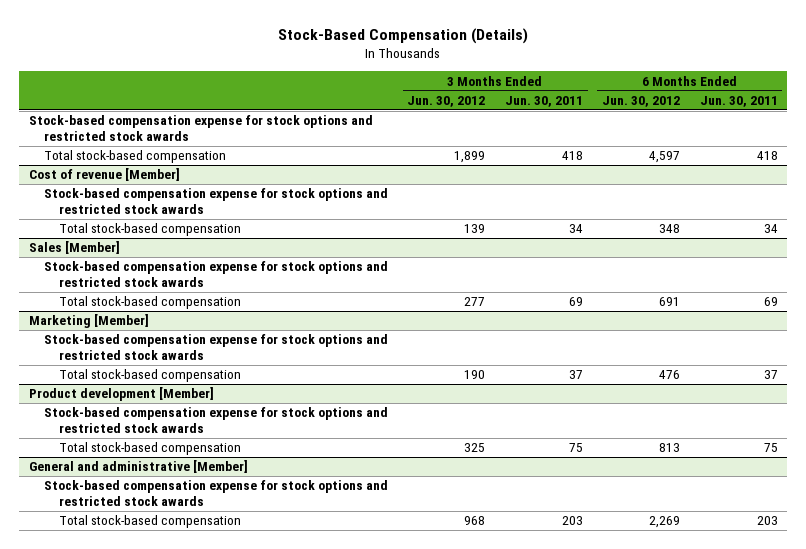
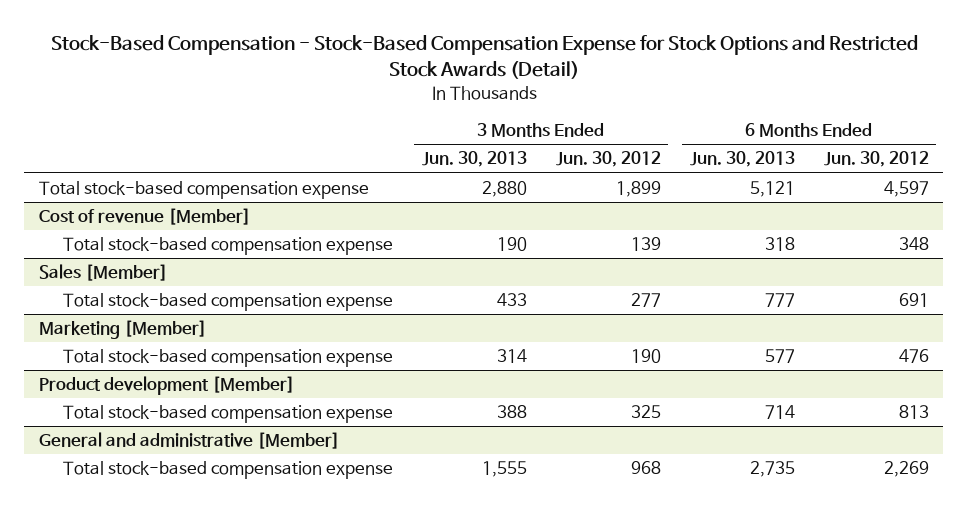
- Stock-Based Compensation (Details)
+ Stock-Based Compensation - Stock-Based Compensation Expense for Stock Options and Restricted Stock Awards (Detail)
- | 3 Months Ended Jun. 30, 2012 | 3 Months Ended Jun. 30, 2011 | 6 Months Ended Jun. 30, 2012 | 6 Months Ended Jun. 30, 2011
+ | 3 Months Ended Jun. 30, 2013 | 3 Months Ended Jun. 30, 2012 | 6 Months Ended Jun. 30, 2013 | 6 Months Ended Jun. 30, 2012
- Stock-based compensation expense for stock options and restricted stock awards
- Total stock-based compensation | 1,899 | 418 | 4,597 | 418
+ Total stock-based compensation expense | 2,880 | 1,899 | 5,121 | 4,597
@ Cost of revenue [Member]
- Stock-based compensation expense for stock options and restricted stock awards
- Total stock-based compensation | 139 | 34 | 348 | 34
+ Total stock-based compensation expense | 190 | 139 | 318 | 348
@ Sales [Member]
- Stock-based compensation expense for stock options and restricted stock awards
- Total stock-based compensation | 277 | 69 | 691 | 69
+ Total stock-based compensation expense | 433 | 277 | 777 | 691
@ Marketing [Member]
- Stock-based compensation expense for stock options and restricted stock awards
- Total stock-based compensation | 190 | 37 | 476 | 37
+ Total stock-based compensation expense | 314 | 190 | 577 | 476
@ Product development [Member]
- Stock-based compensation expense for stock options and restricted stock awards
- Total stock-based compensation | 325 | 75 | 813 | 75
+ Total stock-based compensation expense | 388 | 325 | 714 | 813
@ General and administrative [Member]
- Stock-based compensation expense for stock options and restricted stock awards
- Total stock-based compensation | 968 | 203 | 2,269 | 203
+ Total stock-based compensation expense | 1,555 | 968 | 2,735 | 2,269

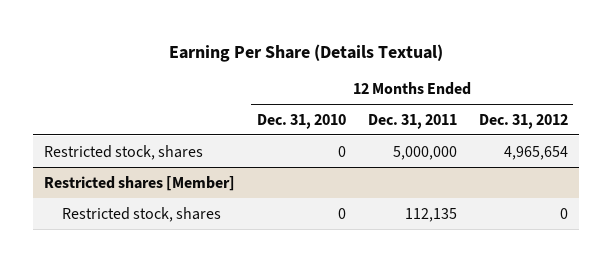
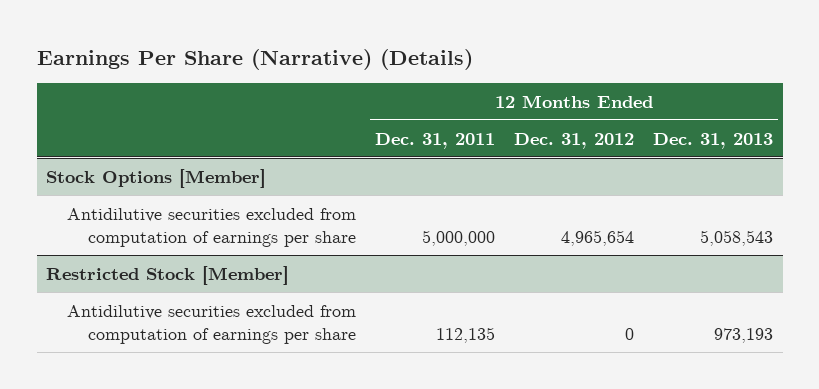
- Earning Per Share (Details Textual)
+ Earnings Per Share (Narrative) (Details)
- | 12 Months Ended Dec. 31, 2010 | 12 Months Ended Dec. 31, 2011 | 12 Months Ended Dec. 31, 2012
+ | 12 Months Ended Dec. 31, 2011 | 12 Months Ended Dec. 31, 2012 | 12 Months Ended Dec. 31, 2013
- Restricted stock, shares | 0 | 5,000,000 | 4,965,654
- Restricted shares [Member]
- Restricted stock, shares | 0 | 112,135 | 0
+ Stock Options [Member]
+ Antidilutive securities excluded from computation of earnings per share | 5,000,000 | 4,965,654 | 5,058,543
+ Restricted Stock [Member]
+ Antidilutive securities excluded from computation of earnings per share | 112,135 | 0 | 973,193

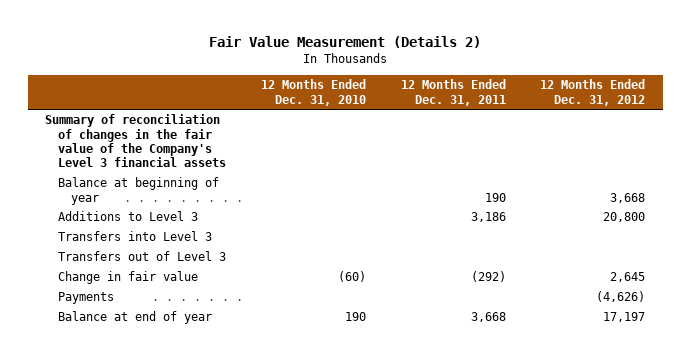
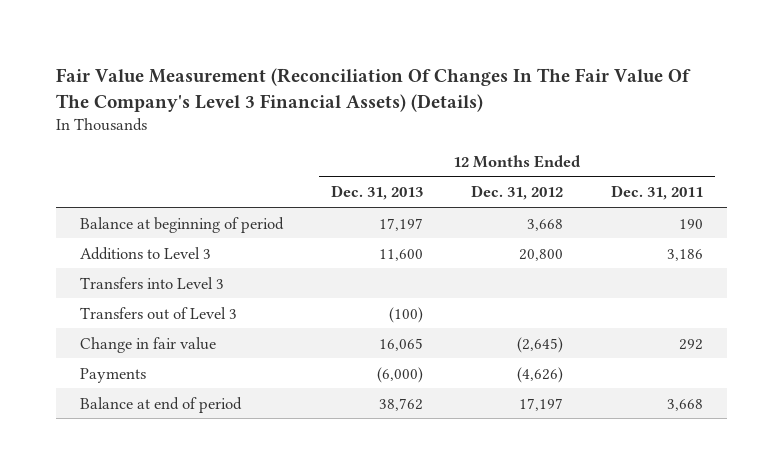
- Fair Value Measurement (Details 2)
+ Fair Value Measurement (Reconciliation Of Changes In The Fair Value Of The Company's Level 3 Financial Assets) (Details)
- | 12 Months Ended Dec. 31, 2010 | 12 Months Ended Dec. 31, 2011 | 12 Months Ended Dec. 31, 2012
+ | 12 Months Ended Dec. 31, 2013 | 12 Months Ended Dec. 31, 2012 | 12 Months Ended Dec. 31, 2011
- Summary of reconciliation of changes in the fair value of the Company's Level 3 financial assets
- Balance at beginning of year | | 190 | 3,668
+ Balance at beginning of period | 17,197 | 3,668 | 190
- Change in fair value | (60) | (292) | 2,645
+ Change in fair value | 16,065 | (2,645) | 292
- Balance at end of year | 190 | 3,668 | 17,197
+ Balance at end of period | 38,762 | 17,197 | 3,668

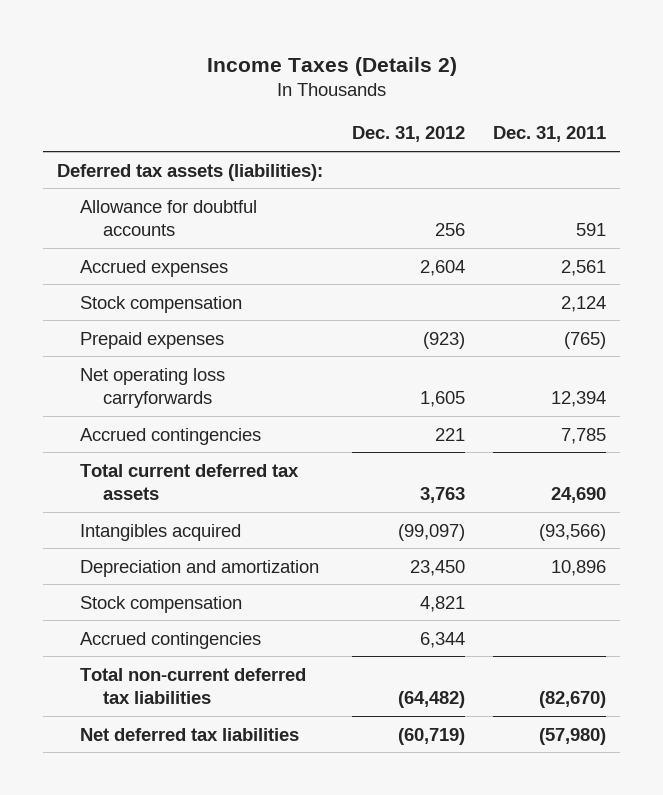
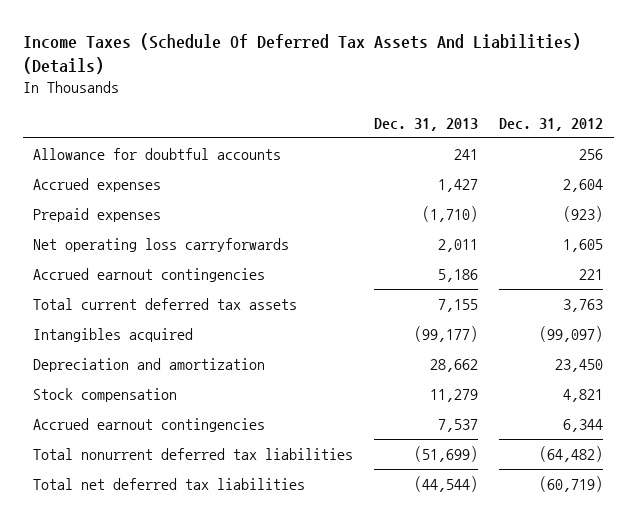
- Income Taxes (Details 2)
+ Income Taxes (Schedule Of Deferred Tax Assets And Liabilities) (Details)
- | Dec. 31, 2012 | Dec. 31, 2011
+ | Dec. 31, 2013 | Dec. 31, 2012
- Deferred tax assets (liabilities):
- Stock compensation | | 2,124
- Accrued contingencies | 221 | 7,785
+ Accrued earnout contingencies | 5,186 | 221
- Accrued contingencies | 6,344 |
- Total non-current deferred tax liabilities | (64,482) | (82,670)
- Net deferred tax liabilities | (60,719) | (57,980)
+ Accrued earnout contingencies | 7,537 | 6,344
+ Total nonurrent deferred tax liabilities | (51,699) | (64,482)
+ Total net deferred tax liabilities | (44,544) | (60,719)

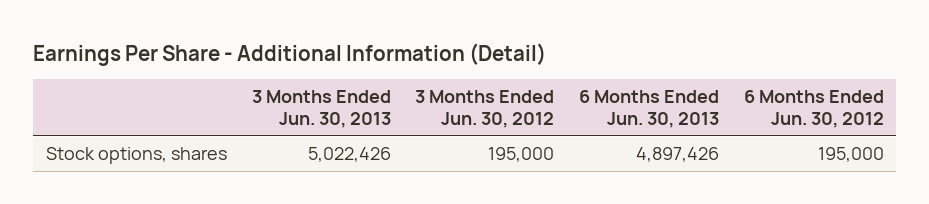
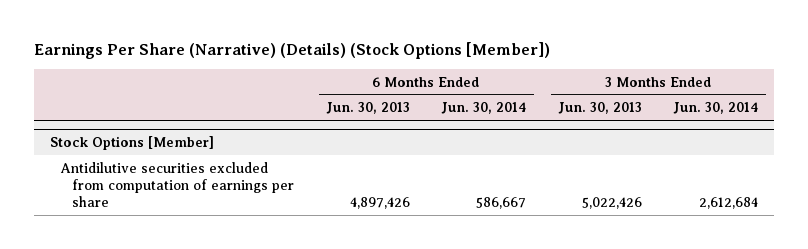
- Earnings Per Share - Additional Information (Detail)
+ Earnings Per Share (Narrative) (Details) (Stock Options [Member])
- | 3 Months Ended Jun. 30, 2013 | 3 Months Ended Jun. 30, 2012 | 6 Months Ended Jun. 30, 2013 | 6 Months Ended Jun. 30, 2012
+ | 6 Months Ended Jun. 30, 2013 | 6 Months Ended Jun. 30, 2014 | 3 Months Ended Jun. 30, 2013 | 3 Months Ended Jun. 30, 2014
- Stock options, shares | 5,022,426 | 195,000 | 4,897,426 | 195,000
+ Stock Options [Member]
+ Antidilutive securities excluded from computation of earnings per share | 4,897,426 | 586,667 | 5,022,426 | 2,612,684

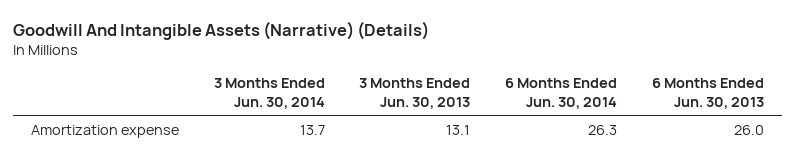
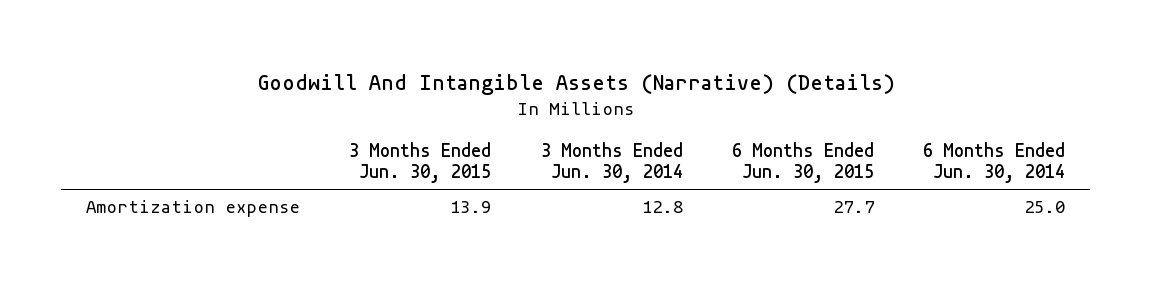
- | 3 Months Ended Jun. 30, 2014 | 3 Months Ended Jun. 30, 2013 | 6 Months Ended Jun. 30, 2014 | 6 Months Ended Jun. 30, 2013
+ | 3 Months Ended Jun. 30, 2015 | 3 Months Ended Jun. 30, 2014 | 6 Months Ended Jun. 30, 2015 | 6 Months Ended Jun. 30, 2014
- Amortization expense | 13.7 | 13.1 | 26.3 | 26.0
+ Amortization expense | 13.9 | 12.8 | 27.7 | 25.0

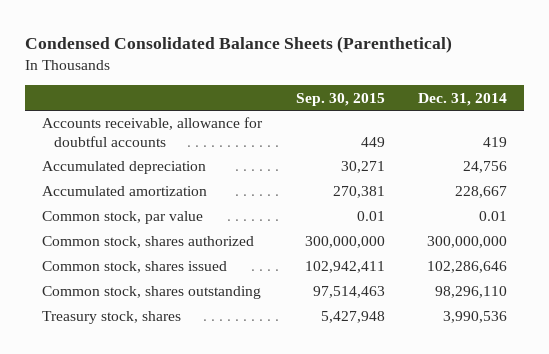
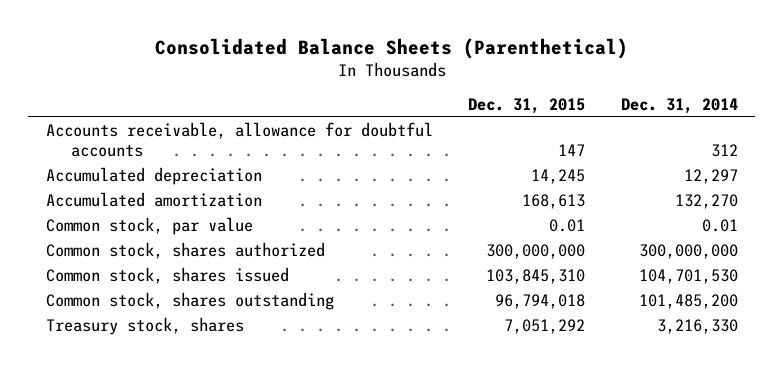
- Condensed Consolidated Balance Sheets (Parenthetical)
+ Consolidated Balance Sheets (Parenthetical)
- | Sep. 30, 2015 | Dec. 31, 2014
+ | Dec. 31, 2015 | Dec. 31, 2014
- Accounts receivable, allowance for doubtful accounts | 449 | 419
- Accumulated depreciation | 30,271 | 24,756
- Accumulated amortization | 270,381 | 228,667
+ Accounts receivable, allowance for doubtful accounts | 147 | 312
+ Accumulated depreciation | 14,245 | 12,297
+ Accumulated amortization | 168,613 | 132,270
- Common stock, shares issued | 102,942,411 | 102,286,646
- Common stock, shares outstanding | 97,514,463 | 98,296,110
- Treasury stock, shares | 5,427,948 | 3,990,536
+ Common stock, shares issued | 103,845,310 | 104,701,530
+ Common stock, shares outstanding | 96,794,018 | 101,485,200
+ Treasury stock, shares | 7,051,292 | 3,216,330

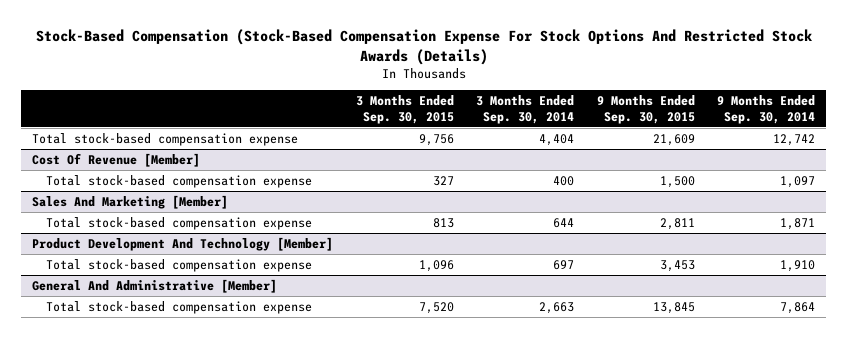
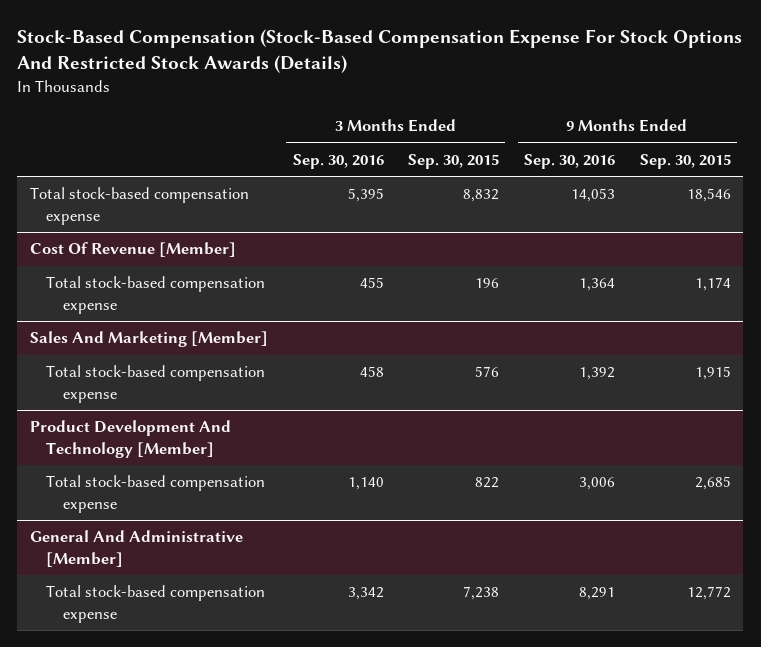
- | 3 Months Ended Sep. 30, 2015 | 3 Months Ended Sep. 30, 2014 | 9 Months Ended Sep. 30, 2015 | 9 Months Ended Sep. 30, 2014
+ | 3 Months Ended Sep. 30, 2016 | 3 Months Ended Sep. 30, 2015 | 9 Months Ended Sep. 30, 2016 | 9 Months Ended Sep. 30, 2015
- Total stock-based compensation expense | 9,756 | 4,404 | 21,609 | 12,742
+ Total stock-based compensation expense | 5,395 | 8,832 | 14,053 | 18,546
@ Cost Of Revenue [Member]
- Total stock-based compensation expense | 327 | 400 | 1,500 | 1,097
+ Total stock-based compensation expense | 455 | 196 | 1,364 | 1,174
@ Sales And Marketing [Member]
- Total stock-based compensation expense | 813 | 644 | 2,811 | 1,871
+ Total stock-based compensation expense | 458 | 576 | 1,392 | 1,915
@ Product Development And Technology [Member]
- Total stock-based compensation expense | 1,096 | 697 | 3,453 | 1,910
+ Total stock-based compensation expense | 1,140 | 822 | 3,006 | 2,685
@ General And Administrative [Member]
- Total stock-based compensation expense | 7,520 | 2,663 | 13,845 | 7,864
+ Total stock-based compensation expense | 3,342 | 7,238 | 8,291 | 12,772

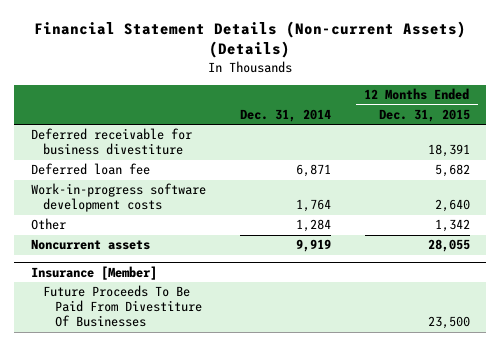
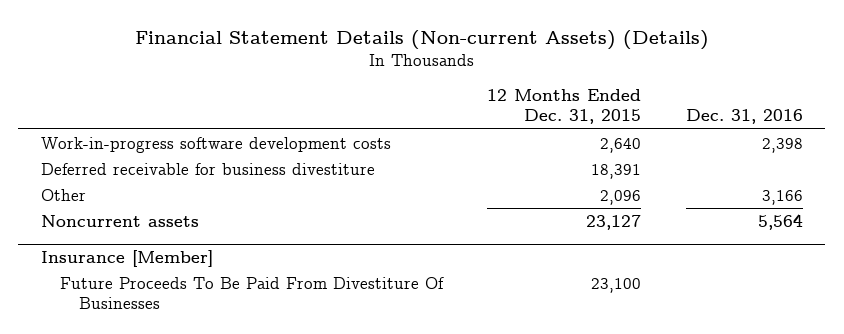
- | Dec. 31, 2014 | 12 Months Ended Dec. 31, 2015
+ | 12 Months Ended Dec. 31, 2015 | Dec. 31, 2016
- Deferred loan fee | 6,871 | 5,682
- Other | 1,284 | 1,342
- Noncurrent assets | 9,919 | 28,055
moved down: Deferred receivable for business divestiture | 18,391 |
+ Other | 2,096 | 3,166
+ Noncurrent assets | 23,127 | 5,564
@ Insurance [Member]
- Future Proceeds To Be Paid From Divestiture Of Businesses | | 23,500
+ Future Proceeds To Be Paid From Divestiture Of Businesses | 23,100 |

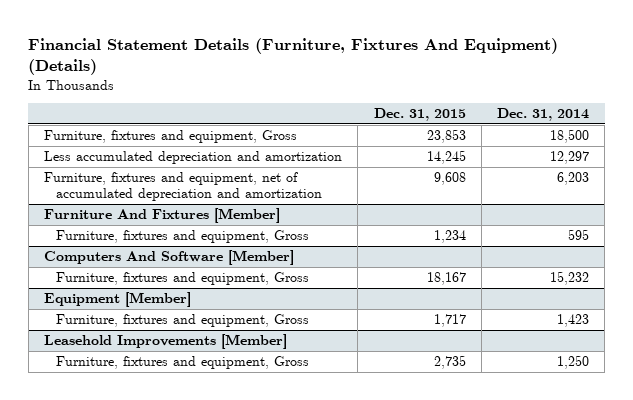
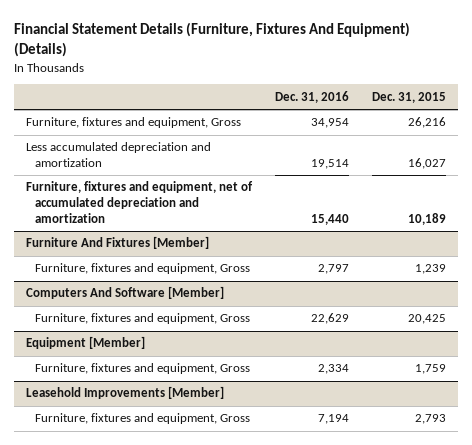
- | Dec. 31, 2015 | Dec. 31, 2014
+ | Dec. 31, 2016 | Dec. 31, 2015
- Furniture, fixtures and equipment, Gross | 23,853 | 18,500
- Less accumulated depreciation and amortization | 14,245 | 12,297
- Furniture, fixtures and equipment, net of accumulated depreciation and amortization | 9,608 | 6,203
+ Furniture, fixtures and equipment, Gross | 34,954 | 26,216
+ Less accumulated depreciation and amortization | 19,514 | 16,027
+ Furniture, fixtures and equipment, net of accumulated depreciation and amortization | 15,440 | 10,189
@ Furniture And Fixtures [Member]
- Furniture, fixtures and equipment, Gross | 1,234 | 595
+ Furniture, fixtures and equipment, Gross | 2,797 | 1,239
@ Computers And Software [Member]
- Furniture, fixtures and equipment, Gross | 18,167 | 15,232
+ Furniture, fixtures and equipment, Gross | 22,629 | 20,425
@ Equipment [Member]
- Furniture, fixtures and equipment, Gross | 1,717 | 1,423
+ Furniture, fixtures and equipment, Gross | 2,334 | 1,759
@ Leasehold Improvements [Member]
- Furniture, fixtures and equipment, Gross | 2,735 | 1,250
+ Furniture, fixtures and equipment, Gross | 7,194 | 2,793

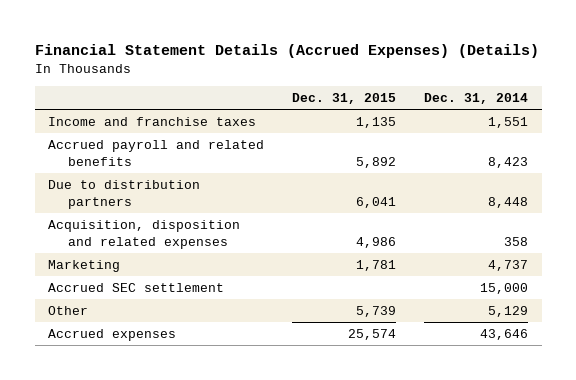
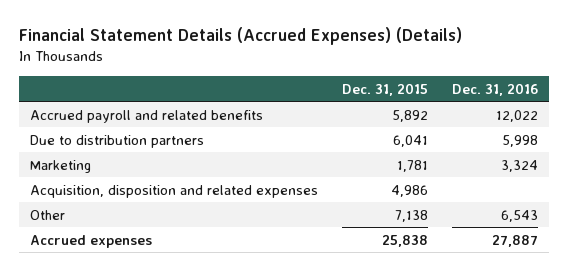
- | Dec. 31, 2015 | Dec. 31, 2014
+ | Dec. 31, 2015 | Dec. 31, 2016
- Income and franchise taxes | 1,135 | 1,551
- Accrued SEC settlement | | 15,000
- Other | 5,739 | 5,129
- Accrued expenses | 25,574 | 43,646
moved down: Acquisition, disposition and related expenses | 4,986 |
+ Other | 7,138 | 6,543
+ Accrued expenses | 25,838 | 27,887

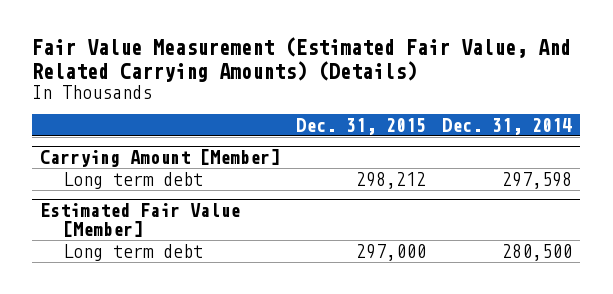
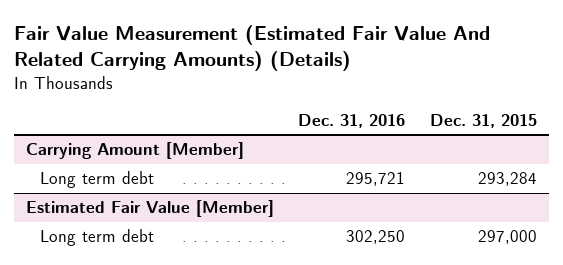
- Fair Value Measurement (Estimated Fair Value, And Related Carrying Amounts) (Details)
+ Fair Value Measurement (Estimated Fair Value And Related Carrying Amounts) (Details)
- | Dec. 31, 2015 | Dec. 31, 2014
+ | Dec. 31, 2016 | Dec. 31, 2015
@ Carrying Amount [Member]
- Long term debt | 298,212 | 297,598
+ Long term debt | 295,721 | 293,284

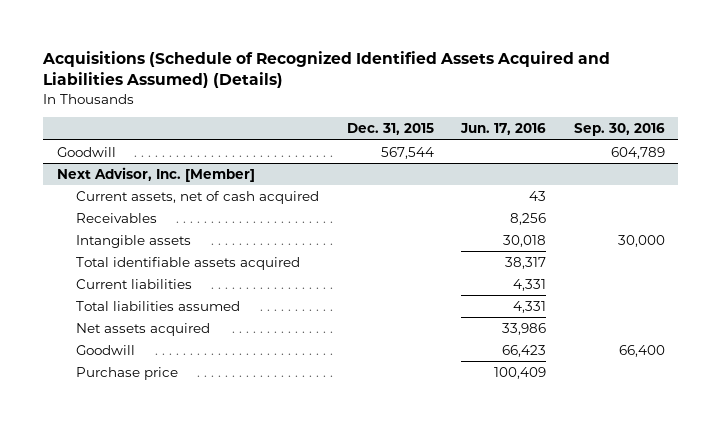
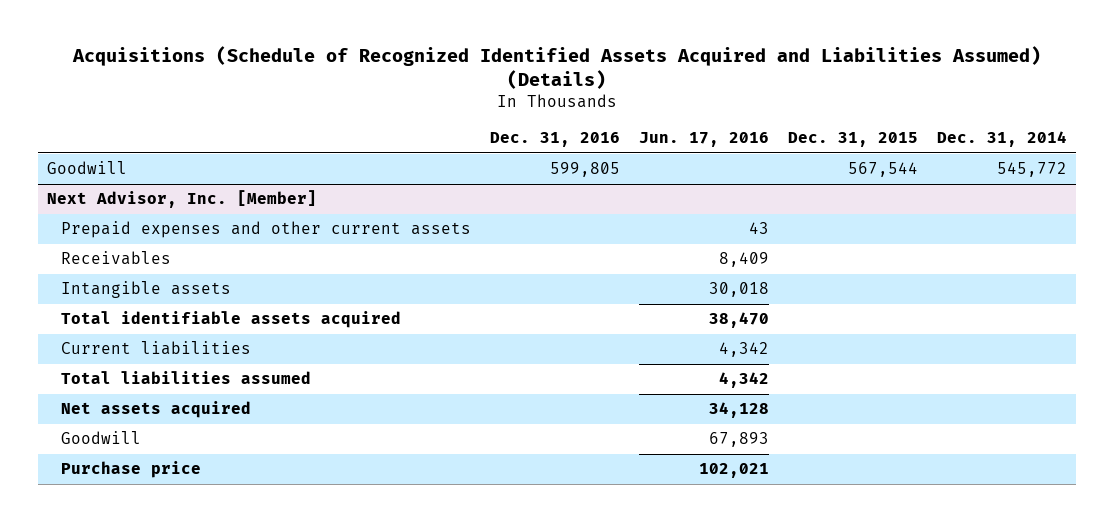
- | Dec. 31, 2015 | Jun. 17, 2016 | Sep. 30, 2016
+ | Dec. 31, 2016 | Jun. 17, 2016 | Dec. 31, 2015 | Dec. 31, 2014
@ Next Advisor, Inc. [Member]
- Current assets, net of cash acquired | | 43 |
- Receivables | | 8,256 |
+ Prepaid expenses and other current assets | | 43 | |
+ Receivables | | 8,409 | |
- Total identifiable assets acquired | | 38,317 |
- Current liabilities | | 4,331 |
- Total liabilities assumed | | 4,331 |
- Net assets acquired | | 33,986 |
- Goodwill | | 66,423 | 66,400
- Purchase price | | 100,409 |
+ Total identifiable assets acquired | | 38,470 | |
+ Current liabilities | | 4,342 | |
+ Total liabilities assumed | | 4,342 | |
+ Net assets acquired | | 34,128 | |
+ Goodwill | | 67,893 | |
+ Purchase price | | 102,021 | |

